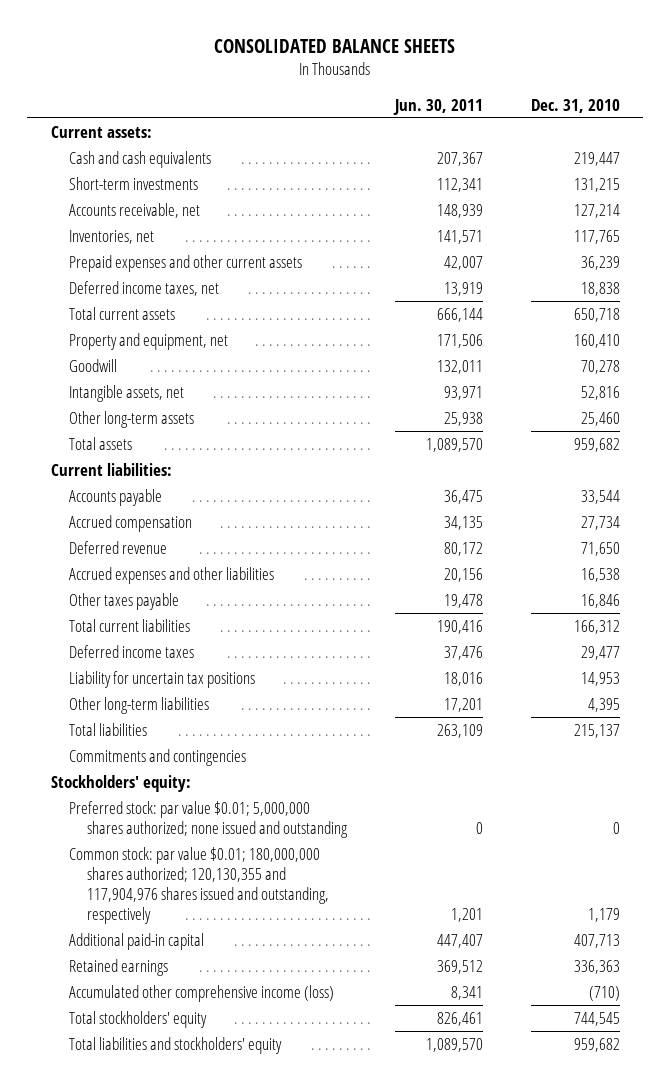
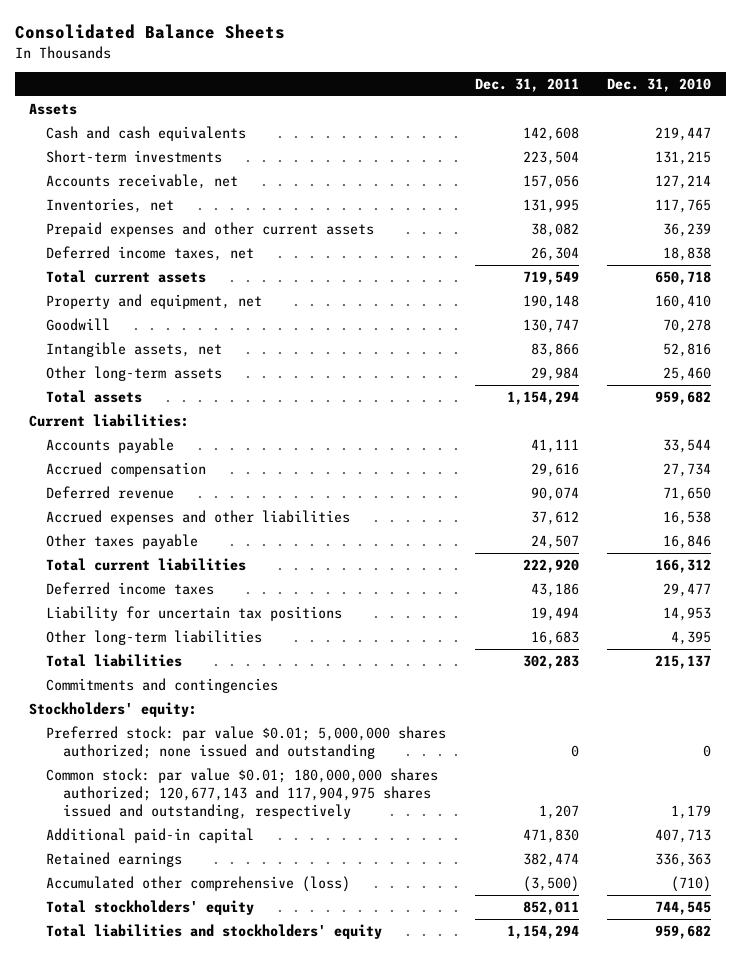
- CONSOLIDATED BALANCE SHEETS
+ Consolidated Balance Sheets
- | Jun. 30, 2011 | Dec. 31, 2010
+ | Dec. 31, 2011 | Dec. 31, 2010
- Current assets:
+ Assets
- Common stock: par value $0.01; 180,000,000 shares authorized; 120,130,355 and 117,904,976 shares issued and outstanding, respectively | 1,201 | 1,179
+ Common stock: par value $0.01; 180,000,000 shares authorized; 120,677,143 and 117,904,975 shares issued and outstanding, respectively | 1,207 | 1,179
- Accumulated other comprehensive income (loss) | 8,341 | (710)
+ Accumulated other comprehensive (loss) | (3,500) | (710)

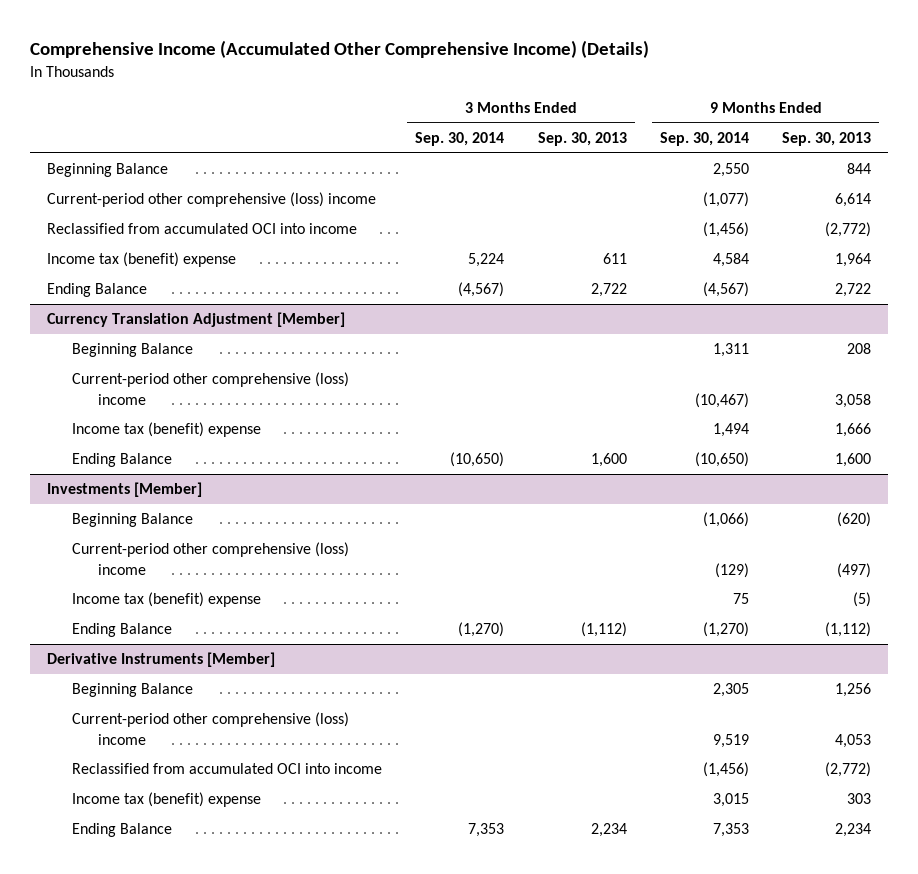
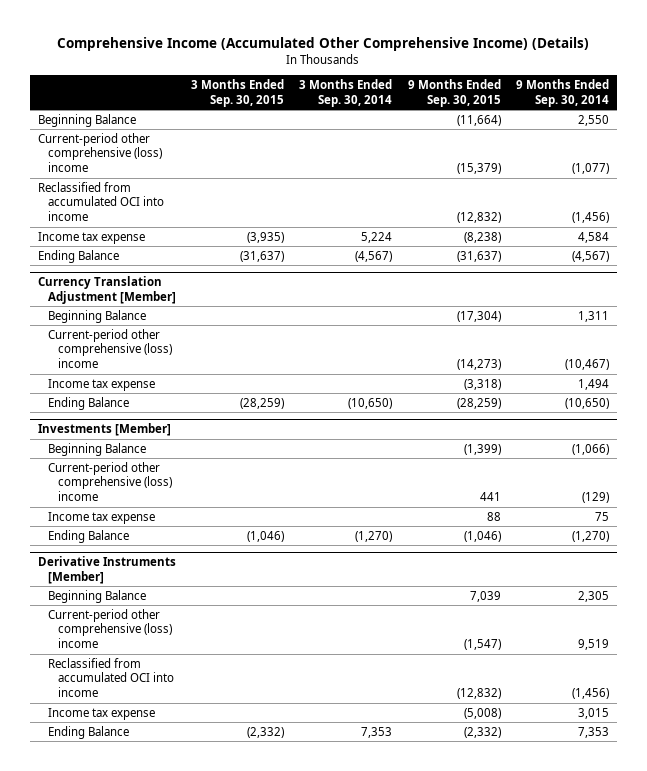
- | 3 Months Ended Sep. 30, 2014 | 3 Months Ended Sep. 30, 2013 | 9 Months Ended Sep. 30, 2014 | 9 Months Ended Sep. 30, 2013
+ | 3 Months Ended Sep. 30, 2015 | 3 Months Ended Sep. 30, 2014 | 9 Months Ended Sep. 30, 2015 | 9 Months Ended Sep. 30, 2014
- Income tax (benefit) expense | 5,224 | 611 | 4,584 | 1,964
+ Income tax expense | (3,935) | 5,224 | (8,238) | 4,584
@ Currency Translation Adjustment [Member]
- Income tax (benefit) expense | | | 1,494 | 1,666
+ Income tax expense | | | (3,318) | 1,494
@ Investments [Member]
- Income tax (benefit) expense | | | 75 | (5)
+ Income tax expense | | | 88 | 75
@ Derivative Instruments [Member]
- Income tax (benefit) expense | | | 3,015 | 303
+ Income tax expense | | | (5,008) | 3,015

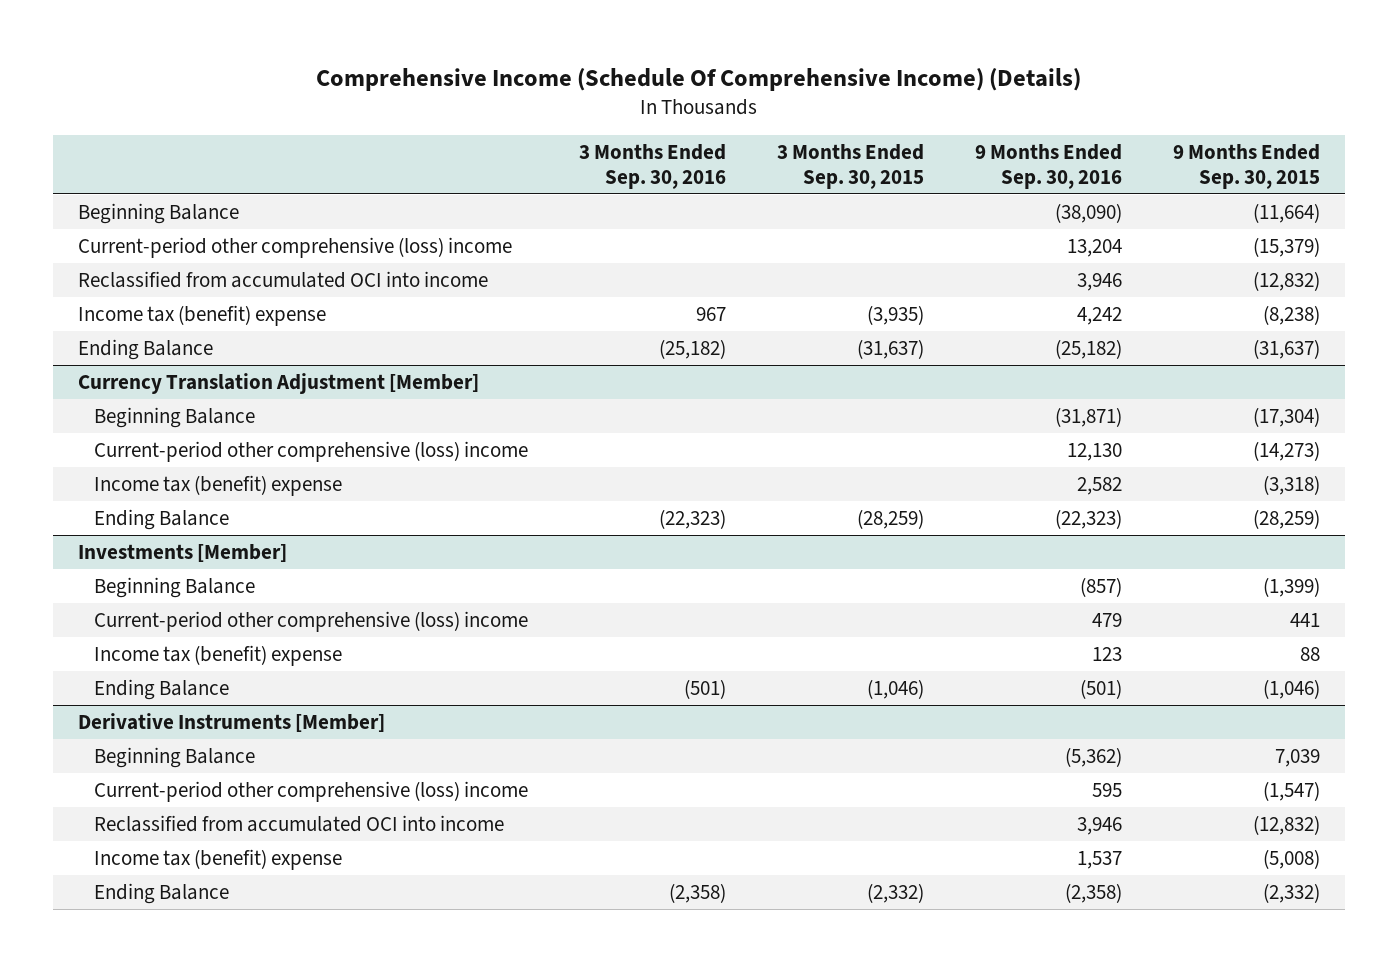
- Comprehensive Income (Accumulated Other Comprehensive Income) (Details)
+ Comprehensive Income (Schedule Of Comprehensive Income) (Details)
- | 3 Months Ended Sep. 30, 2015 | 3 Months Ended Sep. 30, 2014 | 9 Months Ended Sep. 30, 2015 | 9 Months Ended Sep. 30, 2014
+ | 3 Months Ended Sep. 30, 2016 | 3 Months Ended Sep. 30, 2015 | 9 Months Ended Sep. 30, 2016 | 9 Months Ended Sep. 30, 2015
- Income tax expense | (3,935) | 5,224 | (8,238) | 4,584
+ Income tax (benefit) expense | 967 | (3,935) | 4,242 | (8,238)
@ Currency Translation Adjustment [Member]
- Income tax expense | | | (3,318) | 1,494
+ Income tax (benefit) expense | | | 2,582 | (3,318)
@ Investments [Member]
- Income tax expense | | | 88 | 75
+ Income tax (benefit) expense | | | 123 | 88
@ Derivative Instruments [Member]
- Income tax expense | | | (5,008) | 3,015
+ Income tax (benefit) expense | | | 1,537 | (5,008)

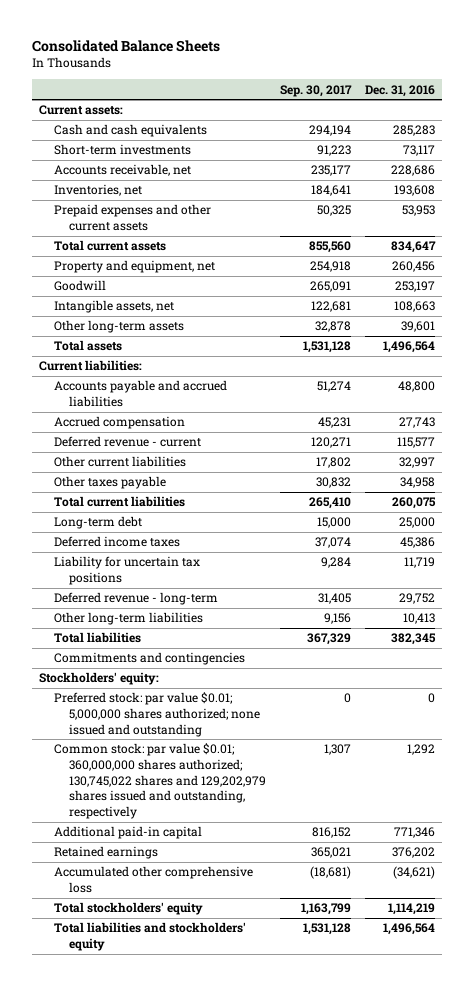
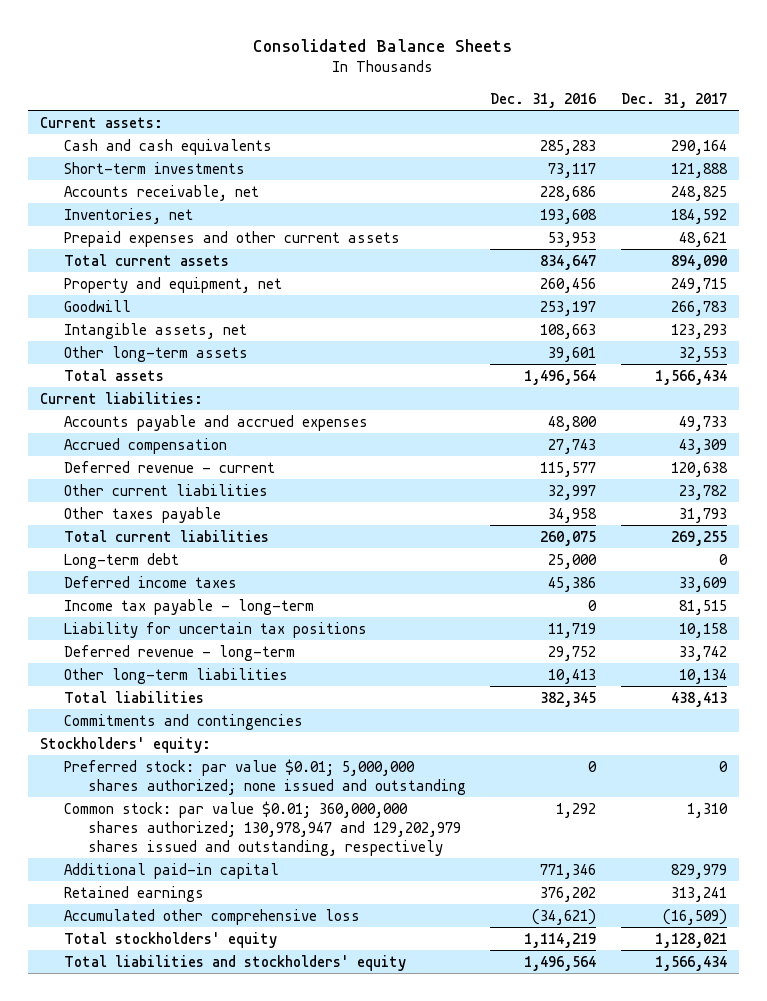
- | Sep. 30, 2017 | Dec. 31, 2016
+ | Dec. 31, 2016 | Dec. 31, 2017
- Accounts payable and accrued liabilities | 51,274 | 48,800
+ Accounts payable and accrued expenses | 48,800 | 49,733
+ Income tax payable - long-term | 0 | 81,515
- Common stock: par value $0.01; 360,000,000 shares authorized; 130,745,022 shares and 129,202,979 shares issued and outstanding, respectively | 1,307 | 1,292
+ Common stock: par value $0.01; 360,000,000 shares authorized; 130,978,947 and 129,202,979 shares issued and outstanding, respectively | 1,292 | 1,310

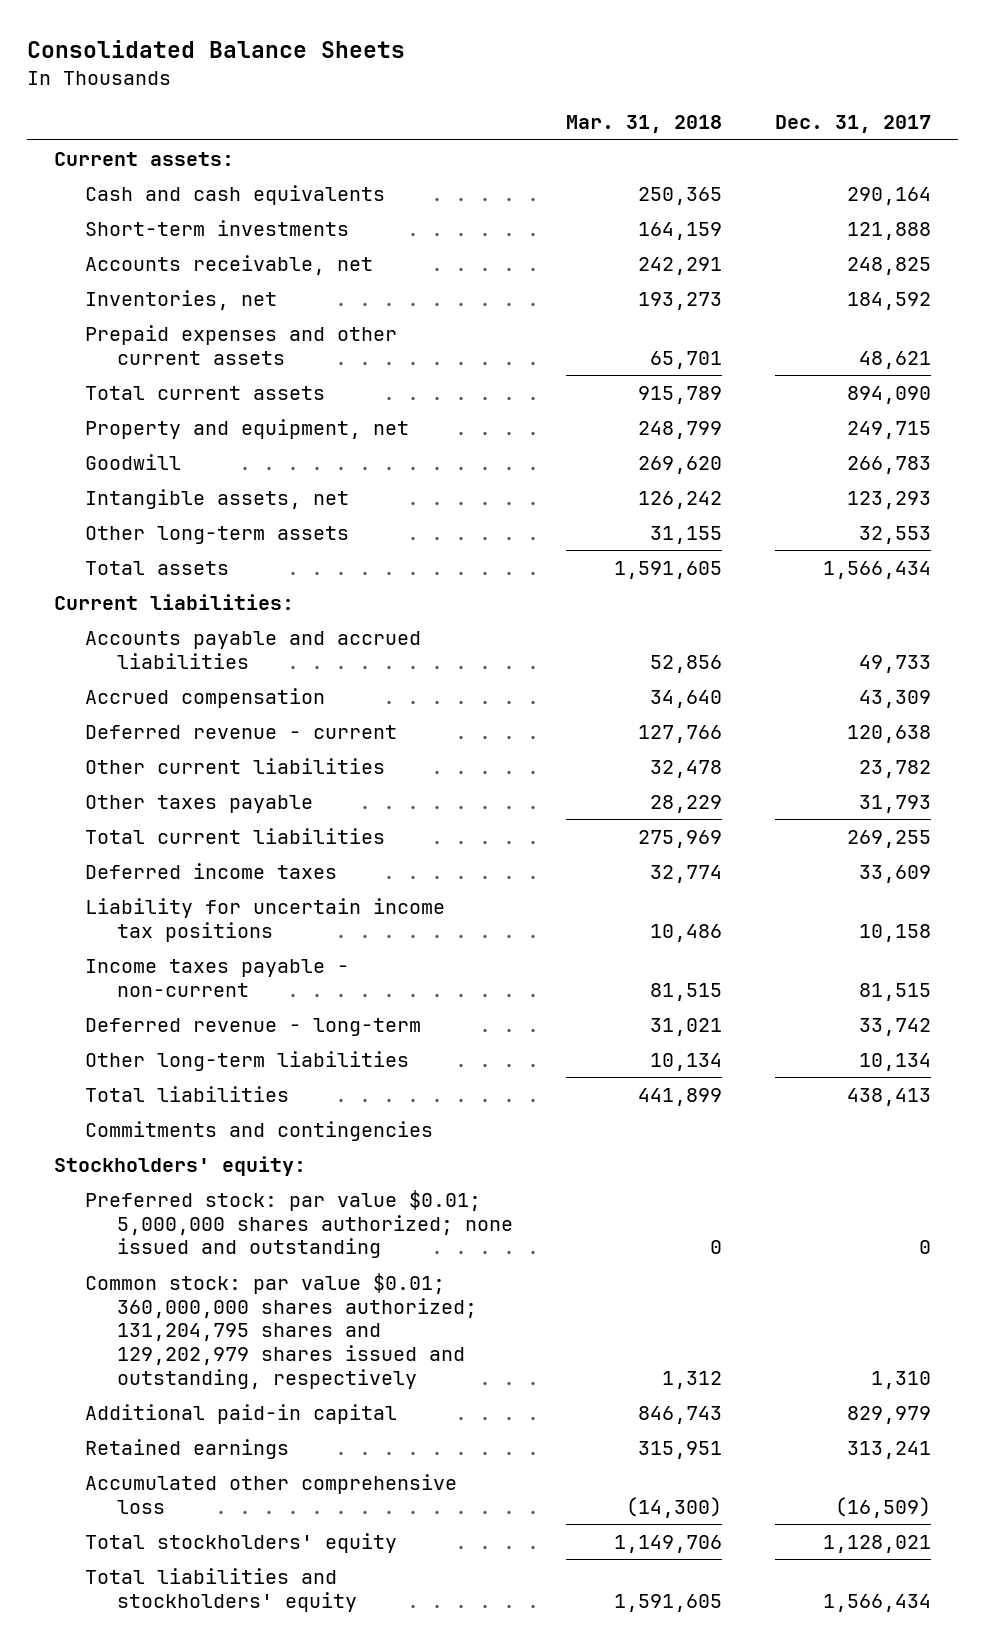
- | Dec. 31, 2016 | Dec. 31, 2017
+ | Mar. 31, 2018 | Dec. 31, 2017
- Accounts payable and accrued expenses | 48,800 | 49,733
+ Accounts payable and accrued liabilities | 52,856 | 49,733
- Long-term debt | 25,000 | 0
- Income tax payable - long-term | 0 | 81,515
- Liability for uncertain tax positions | 11,719 | 10,158
+ Liability for uncertain income tax positions | 10,486 | 10,158
+ Income taxes payable - non-current | 81,515 | 81,515
- Common stock: par value $0.01; 360,000,000 shares authorized; 130,978,947 and 129,202,979 shares issued and outstanding, respectively | 1,292 | 1,310
+ Common stock: par value $0.01; 360,000,000 shares authorized; 131,204,795 shares and 129,202,979 shares issued and outstanding, respectively | 1,312 | 1,310

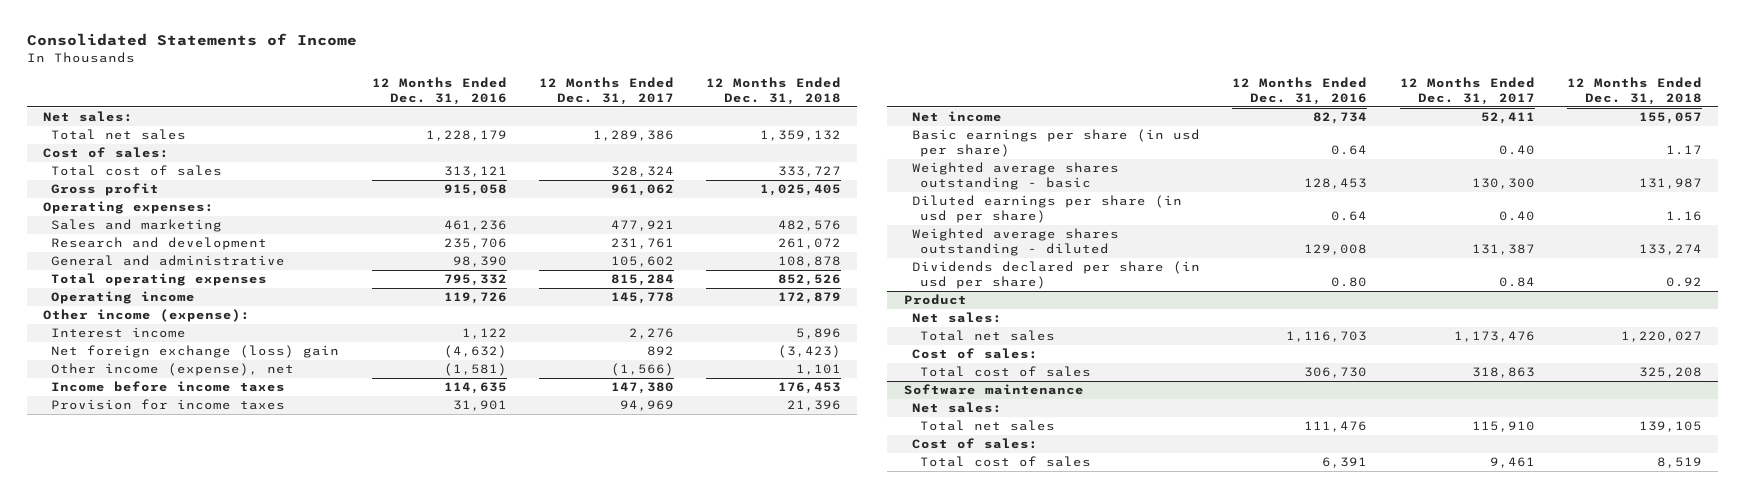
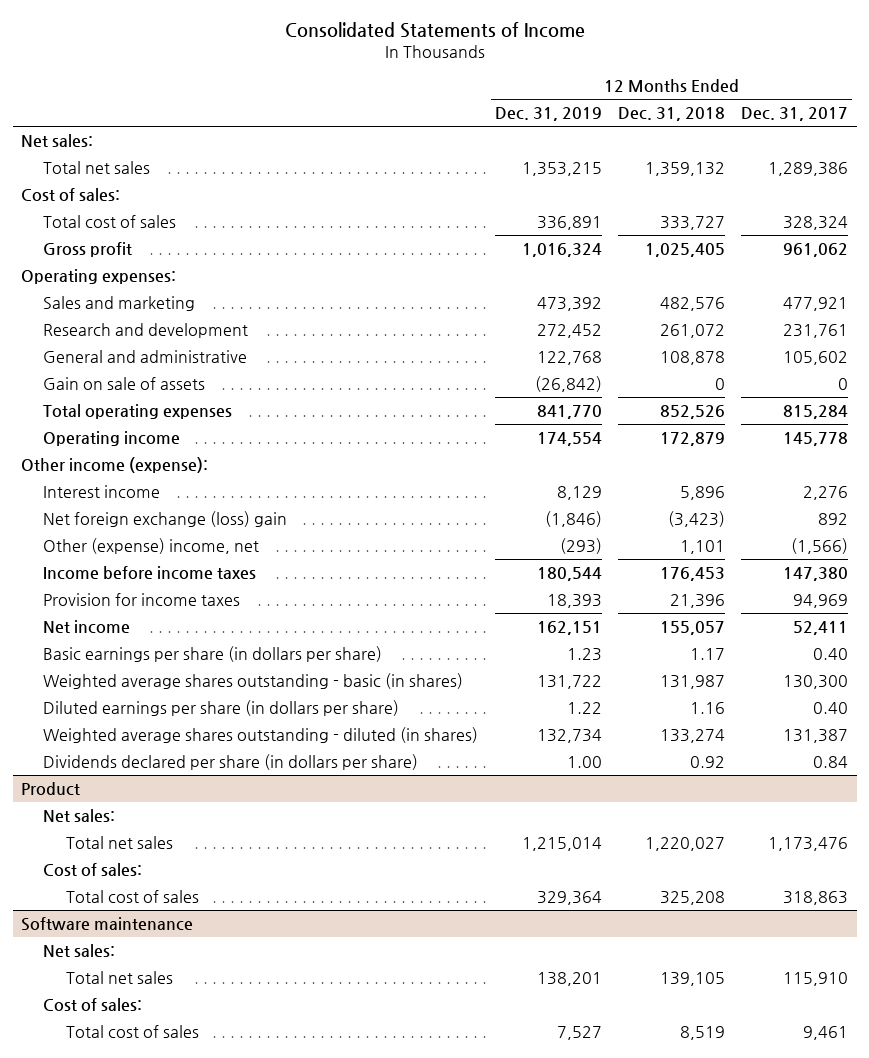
- | 12 Months Ended Dec. 31, 2016 | 12 Months Ended Dec. 31, 2017 | 12 Months Ended Dec. 31, 2018
+ | 12 Months Ended Dec. 31, 2019 | 12 Months Ended Dec. 31, 2018 | 12 Months Ended Dec. 31, 2017
+ Gain on sale of assets | (26,842) | 0 | 0
- Other income (expense), net | (1,581) | (1,566) | 1,101
+ Other (expense) income, net | (293) | 1,101 | (1,566)
- Basic earnings per share (in usd per share) | 0.64 | 0.40 | 1.17
- Weighted average shares outstanding - basic | 128,453 | 130,300 | 131,987
- Diluted earnings per share (in usd per share) | 0.64 | 0.40 | 1.16
- Weighted average shares outstanding - diluted | 129,008 | 131,387 | 133,274
- Dividends declared per share (in usd per share) | 0.80 | 0.84 | 0.92
+ Basic earnings per share (in dollars per share) | 1.23 | 1.17 | 0.40
+ Weighted average shares outstanding - basic (in shares) | 131,722 | 131,987 | 130,300
+ Diluted earnings per share (in dollars per share) | 1.22 | 1.16 | 0.40
+ Weighted average shares outstanding - diluted (in shares) | 132,734 | 133,274 | 131,387
+ Dividends declared per share (in dollars per share) | 1.00 | 0.92 | 0.84

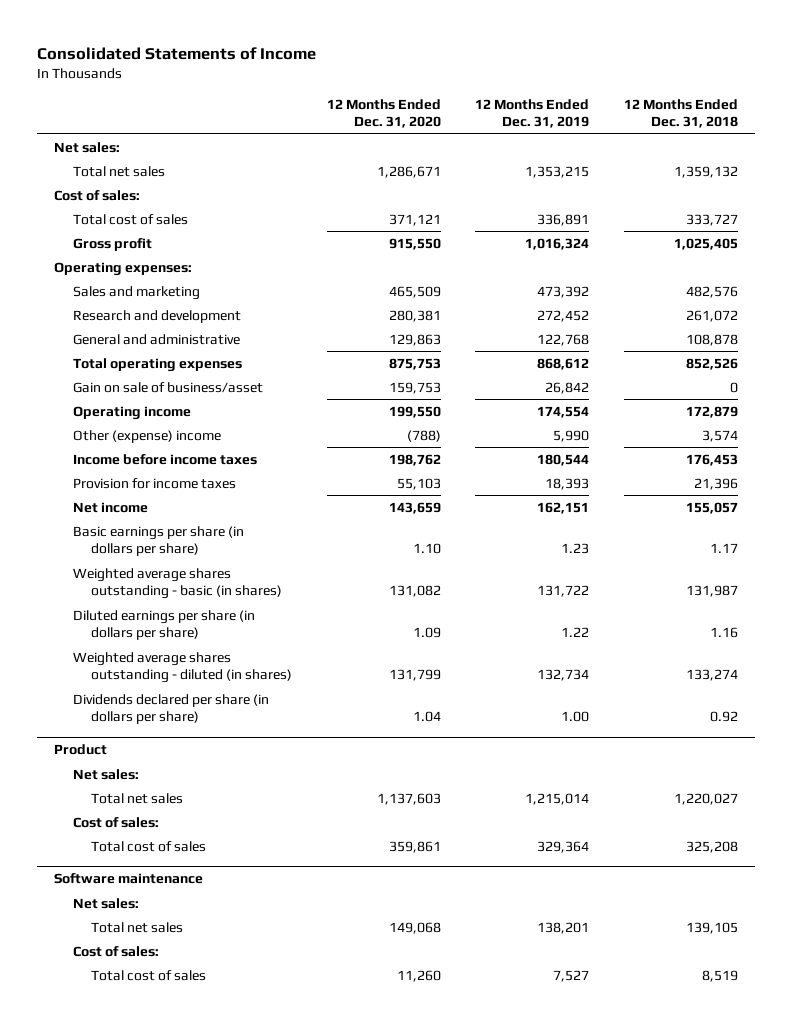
- | 12 Months Ended Dec. 31, 2019 | 12 Months Ended Dec. 31, 2018 | 12 Months Ended Dec. 31, 2017
+ | 12 Months Ended Dec. 31, 2020 | 12 Months Ended Dec. 31, 2019 | 12 Months Ended Dec. 31, 2018
- Gain on sale of assets | (26,842) | 0 | 0
- Total operating expenses | 841,770 | 852,526 | 815,284
+ Total operating expenses | 875,753 | 868,612 | 852,526
+ Gain on sale of business/asset | 159,753 | 26,842 | 0
- Other income (expense):
- Interest income | 8,129 | 5,896 | 2,276
- Net foreign exchange (loss) gain | (1,846) | (3,423) | 892
- Other (expense) income, net | (293) | 1,101 | (1,566)
+ Other (expense) income | (788) | 5,990 | 3,574

